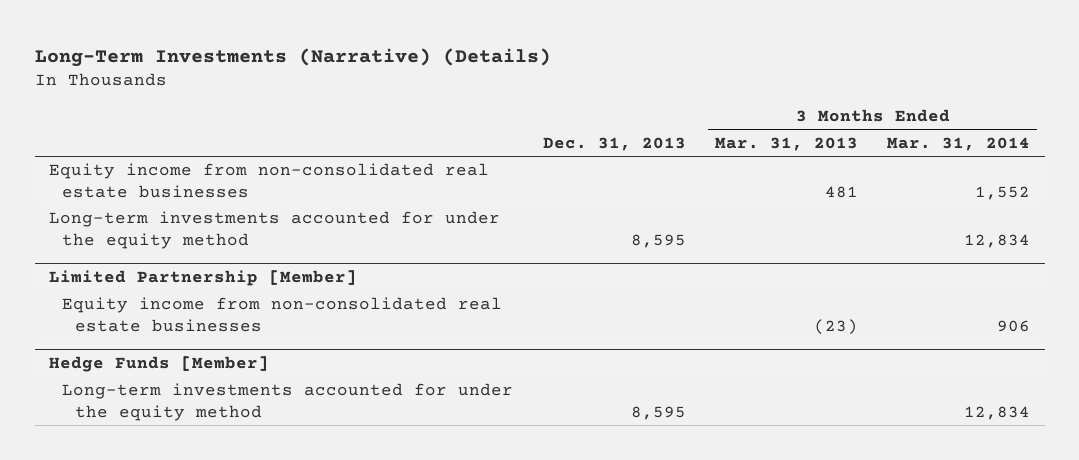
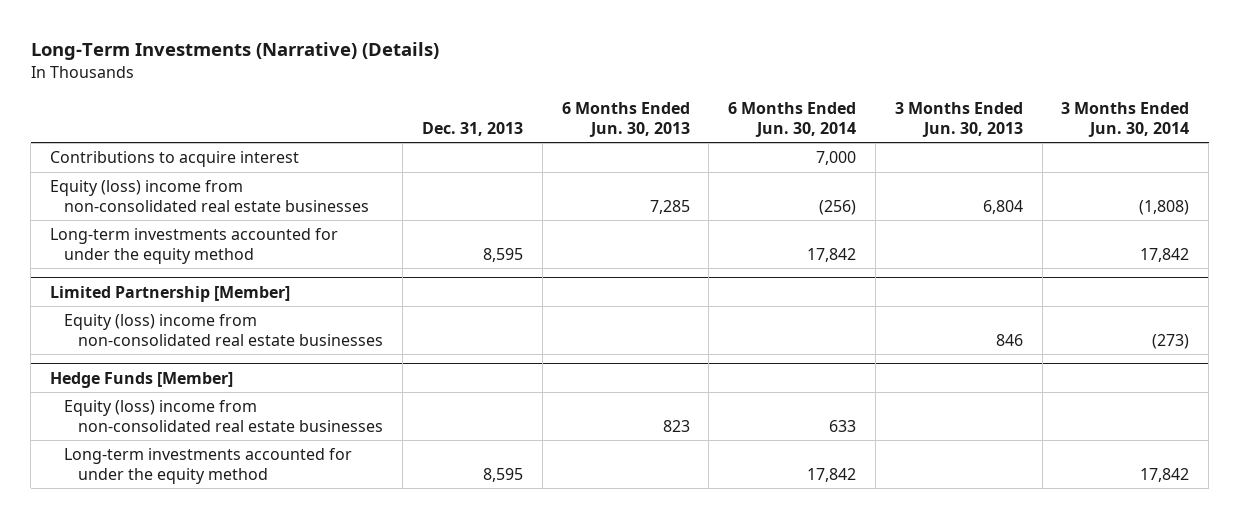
- | Dec. 31, 2013 | 3 Months Ended Mar. 31, 2013 | 3 Months Ended Mar. 31, 2014
+ | Dec. 31, 2013 | 6 Months Ended Jun. 30, 2013 | 6 Months Ended Jun. 30, 2014 | 3 Months Ended Jun. 30, 2013 | 3 Months Ended Jun. 30, 2014
- Equity income from non-consolidated real estate businesses | | 481 | 1,552
+ Contributions to acquire interest | | | 7,000 | |
+ Equity (loss) income from non-consolidated real estate businesses | | 7,285 | (256) | 6,804 | (1,808)
@ Limited Partnership [Member]
- Equity income from non-consolidated real estate businesses | | (23) | 906
+ Equity (loss) income from non-consolidated real estate businesses | | | | 846 | (273)
@ Hedge Funds [Member]
+ Equity (loss) income from non-consolidated real estate businesses | | 823 | 633 | |

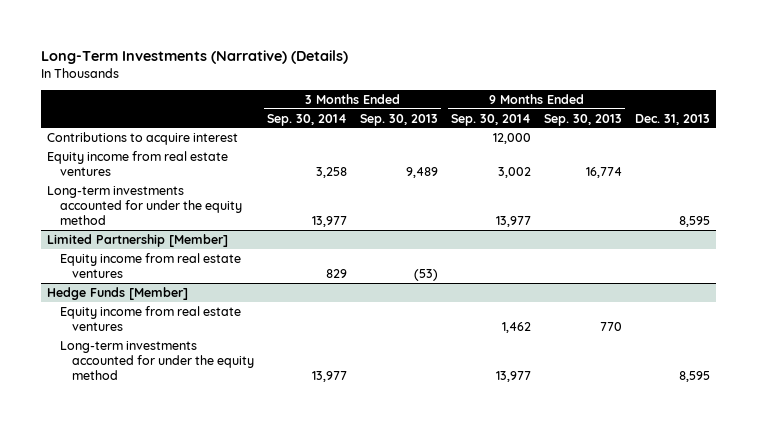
- | Dec. 31, 2013 | 6 Months Ended Jun. 30, 2013 | 6 Months Ended Jun. 30, 2014 | 3 Months Ended Jun. 30, 2013 | 3 Months Ended Jun. 30, 2014
+ | 3 Months Ended Sep. 30, 2014 | 3 Months Ended Sep. 30, 2013 | 9 Months Ended Sep. 30, 2014 | 9 Months Ended Sep. 30, 2013 | Dec. 31, 2013
- Equity (loss) income from non-consolidated real estate businesses | | 7,285 | (256) | 6,804 | (1,808)
+ Equity income from real estate ventures | 3,258 | 9,489 | 3,002 | 16,774 |
@ Limited Partnership [Member]
- Equity (loss) income from non-consolidated real estate businesses | | | | 846 | (273)
+ Equity income from real estate ventures | 829 | (53) | | |
@ Hedge Funds [Member]
- Equity (loss) income from non-consolidated real estate businesses | | 823 | 633 | |
+ Equity income from real estate ventures | | | 1,462 | 770 |

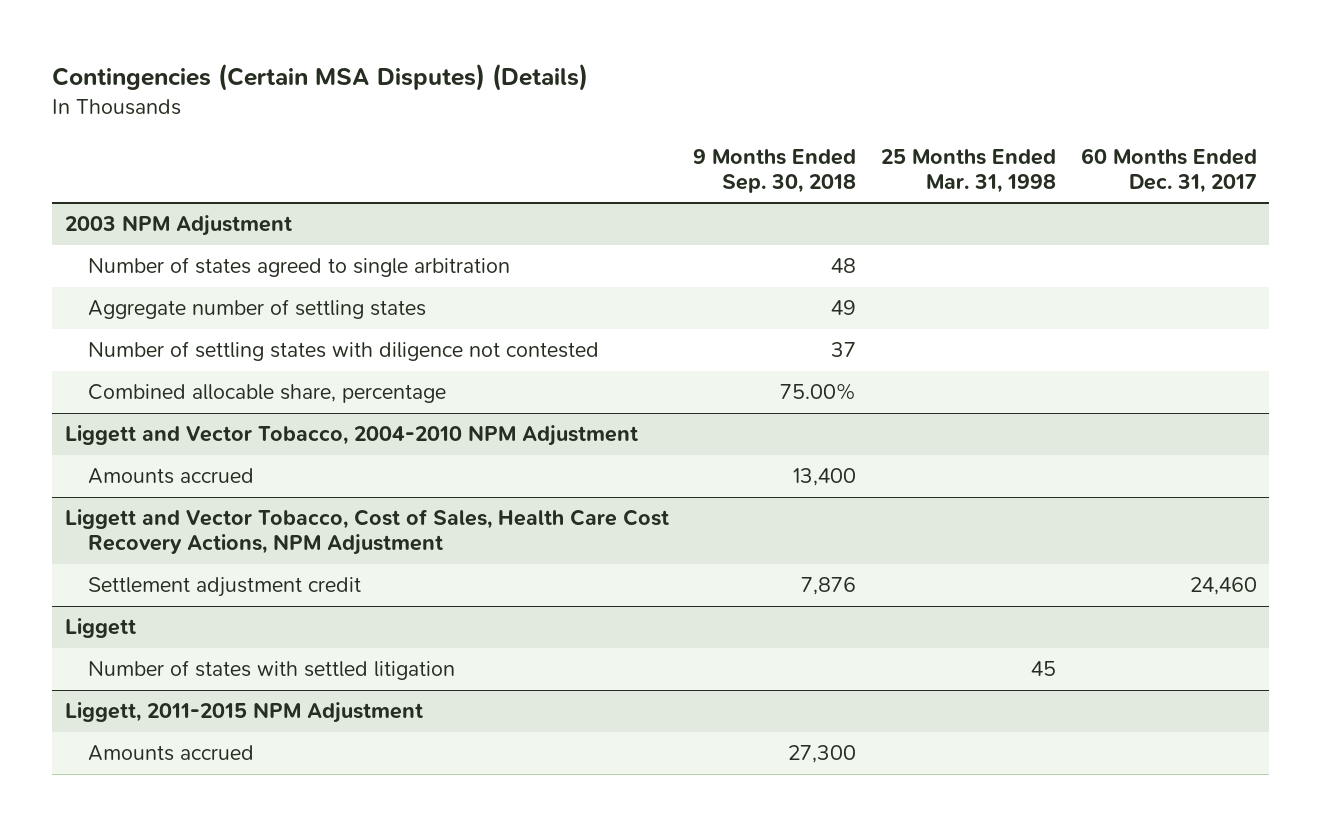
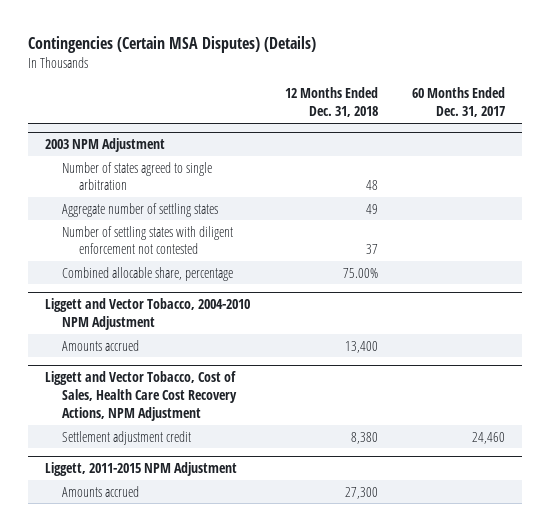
- | 9 Months Ended Sep. 30, 2018 | 25 Months Ended Mar. 31, 1998 | 60 Months Ended Dec. 31, 2017
+ | 12 Months Ended Dec. 31, 2018 | 60 Months Ended Dec. 31, 2017
@ 2003 NPM Adjustment
- Number of settling states with diligence not contested | 37 | |
+ Number of settling states with diligent enforcement not contested | 37 |
- Liggett
- Number of states with settled litigation | | 45 |

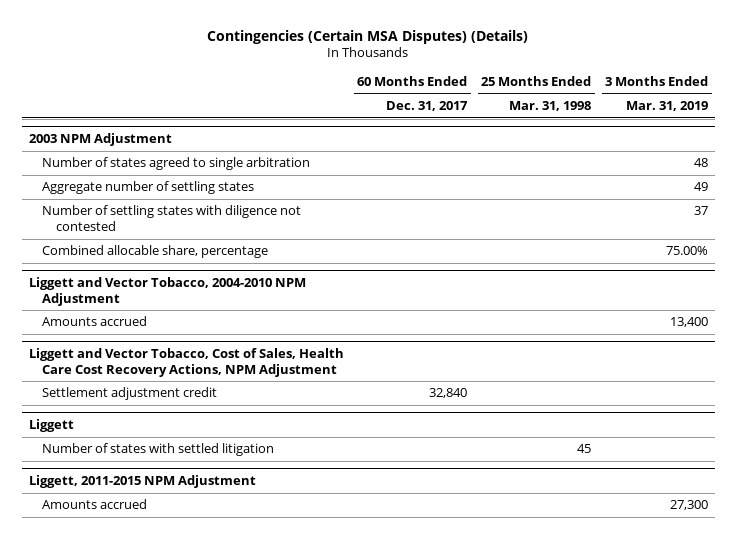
- | 12 Months Ended Dec. 31, 2018 | 60 Months Ended Dec. 31, 2017
+ | 60 Months Ended Dec. 31, 2017 | 25 Months Ended Mar. 31, 1998 | 3 Months Ended Mar. 31, 2019
@ 2003 NPM Adjustment
- Number of settling states with diligent enforcement not contested | 37 |
+ Number of settling states with diligence not contested | | | 37
@ Liggett and Vector Tobacco, Cost of Sales, Health Care Cost Recovery Actions, NPM Adjustment
- Settlement adjustment credit | 8,380 | 24,460
+ Settlement adjustment credit | 32,840 | |
+ Liggett
+ Number of states with settled litigation | | 45 |

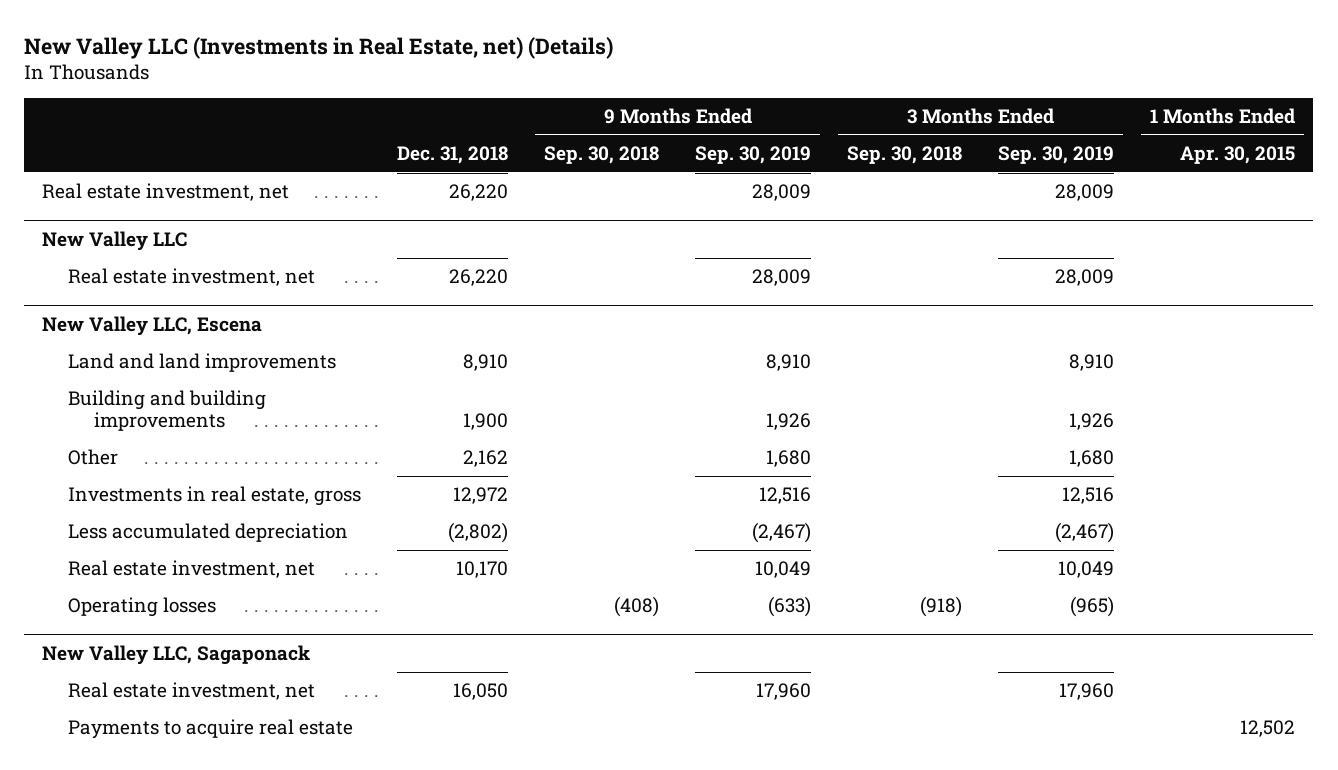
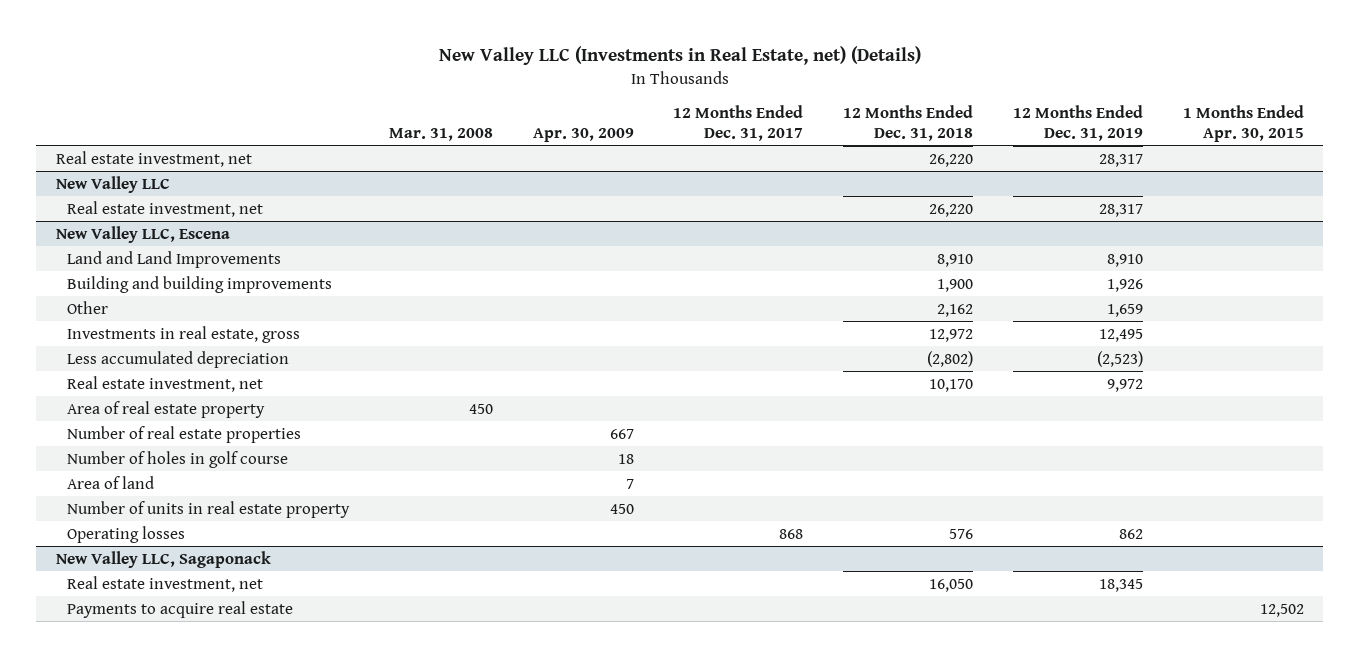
- | Dec. 31, 2018 | 9 Months Ended Sep. 30, 2018 | 9 Months Ended Sep. 30, 2019 | 3 Months Ended Sep. 30, 2018 | 3 Months Ended Sep. 30, 2019 | 1 Months Ended Apr. 30, 2015
+ | Mar. 31, 2008 | Apr. 30, 2009 | 12 Months Ended Dec. 31, 2017 | 12 Months Ended Dec. 31, 2018 | 12 Months Ended Dec. 31, 2019 | 1 Months Ended Apr. 30, 2015
@ New Valley LLC, Escena
- Land and land improvements | 8,910 | | 8,910 | | 8,910 |
+ Land and Land Improvements | | | | 8,910 | 8,910 |
+ Area of real estate property | 450 | | | | |
+ Number of real estate properties | | 667 | | | |
+ Number of holes in golf course | | 18 | | | |
+ Area of land | | 7 | | | |
+ Number of units in real estate property | | 450 | | | |

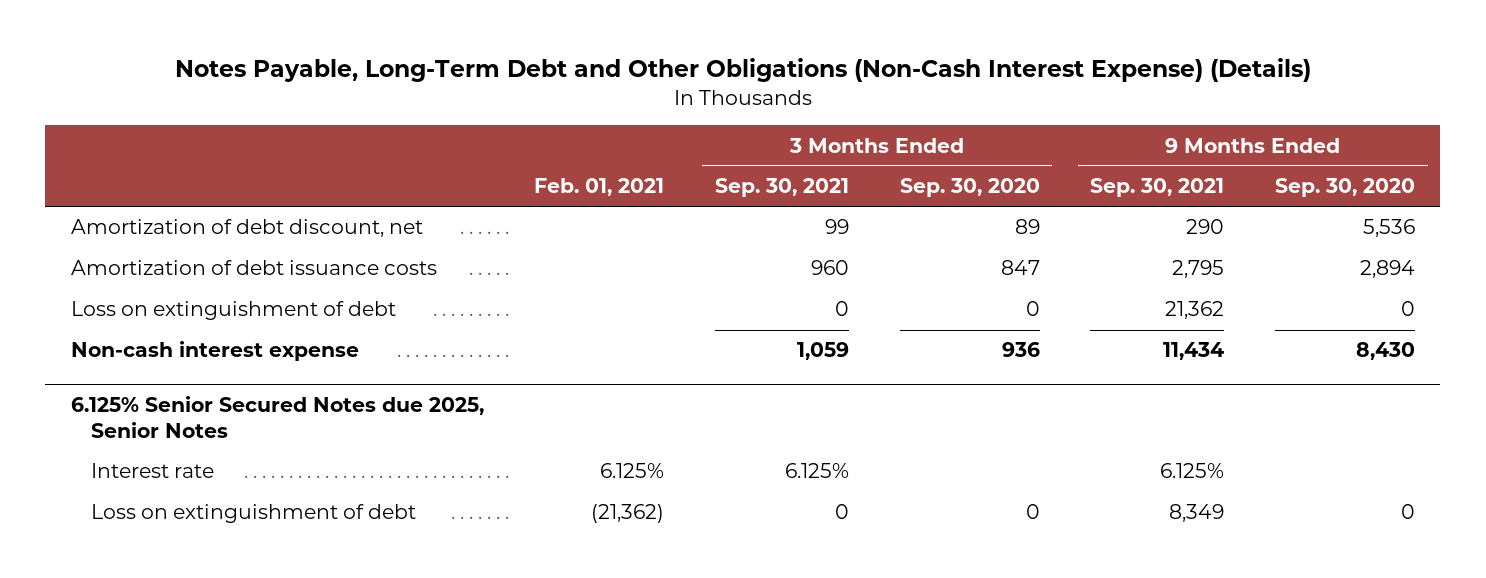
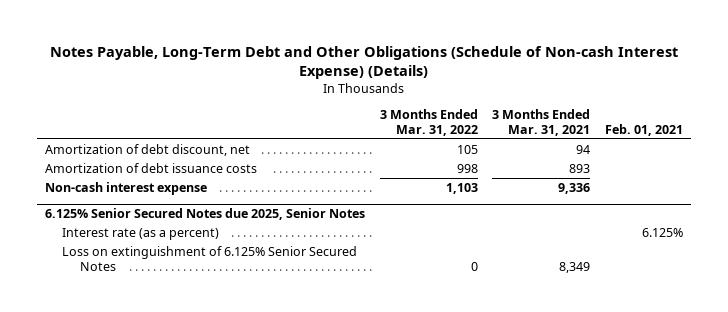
- Notes Payable, Long-Term Debt and Other Obligations (Non-Cash Interest Expense) (Details)
+ Notes Payable, Long-Term Debt and Other Obligations (Schedule of Non-cash Interest Expense) (Details)
- | Feb. 01, 2021 | 3 Months Ended Sep. 30, 2021 | 3 Months Ended Sep. 30, 2020 | 9 Months Ended Sep. 30, 2021 | 9 Months Ended Sep. 30, 2020
+ | 3 Months Ended Mar. 31, 2022 | 3 Months Ended Mar. 31, 2021 | Feb. 01, 2021
- Loss on extinguishment of debt | | 0 | 0 | 21,362 | 0
@ 6.125% Senior Secured Notes due 2025, Senior Notes
- Interest rate | 6.125% | 6.125% | | 6.125% |
- Loss on extinguishment of debt | (21,362) | 0 | 0 | 8,349 | 0
+ Interest rate (as a percent) | | | 6.125%
+ Loss on extinguishment of 6.125% Senior Secured Notes | 0 | 8,349 |

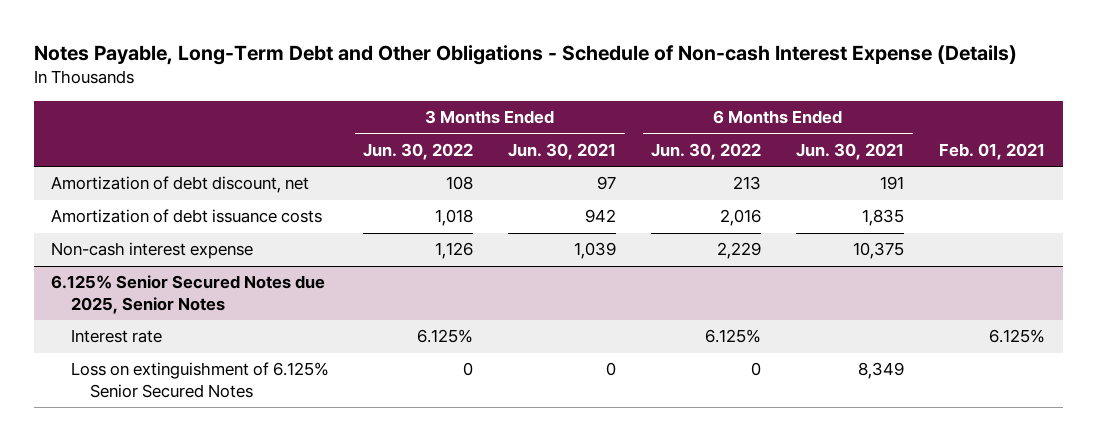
- Notes Payable, Long-Term Debt and Other Obligations (Schedule of Non-cash Interest Expense) (Details)
+ Notes Payable, Long-Term Debt and Other Obligations - Schedule of Non-cash Interest Expense (Details)
- | 3 Months Ended Mar. 31, 2022 | 3 Months Ended Mar. 31, 2021 | Feb. 01, 2021
+ | 3 Months Ended Jun. 30, 2022 | 3 Months Ended Jun. 30, 2021 | 6 Months Ended Jun. 30, 2022 | 6 Months Ended Jun. 30, 2021 | Feb. 01, 2021
@ 6.125% Senior Secured Notes due 2025, Senior Notes
- Interest rate (as a percent) | | | 6.125%
+ Interest rate | 6.125% | | 6.125% | | 6.125%

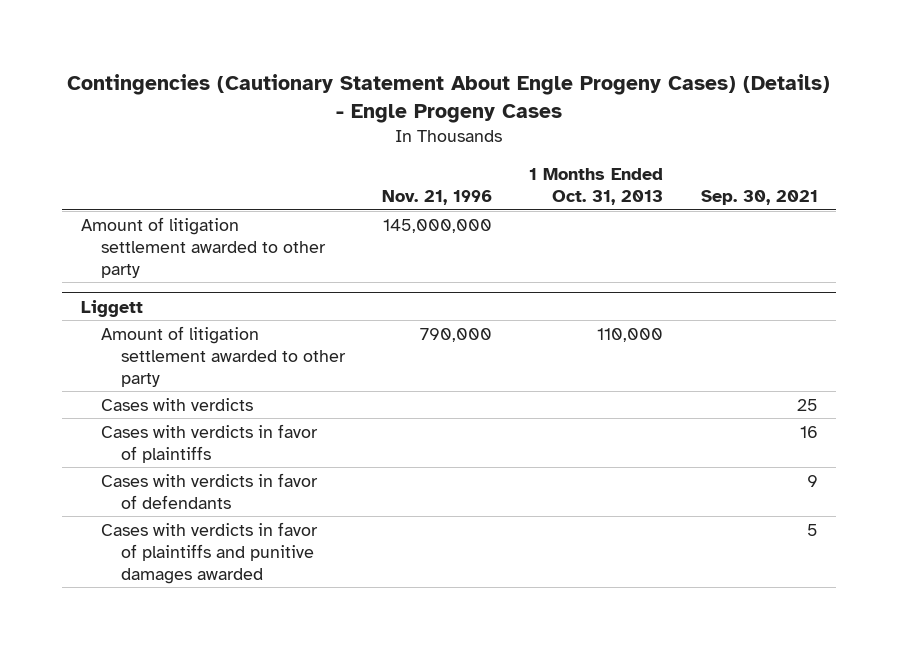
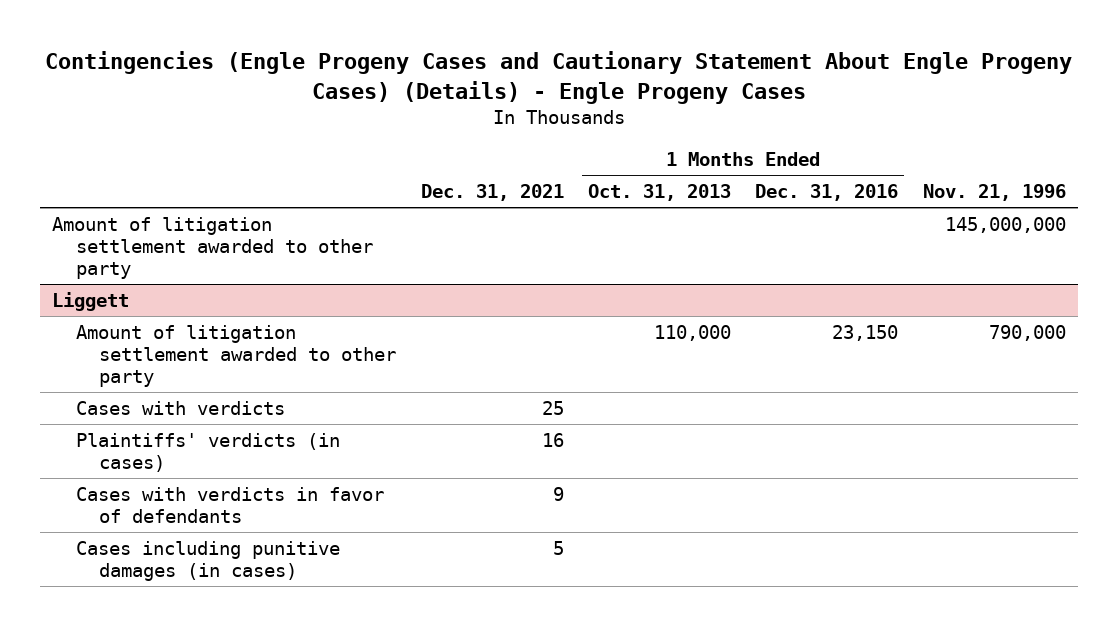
- Contingencies (Cautionary Statement About Engle Progeny Cases) (Details) - Engle Progeny Cases
+ Contingencies (Engle Progeny Cases and Cautionary Statement About Engle Progeny Cases) (Details) - Engle Progeny Cases
- | Nov. 21, 1996 | 1 Months Ended Oct. 31, 2013 | Sep. 30, 2021
+ | Dec. 31, 2021 | 1 Months Ended Oct. 31, 2013 | 1 Months Ended Dec. 31, 2016 | Nov. 21, 1996
@ Liggett
- Cases with verdicts in favor of plaintiffs | | | 16
+ Plaintiffs' verdicts (in cases) | 16 | | |
- Cases with verdicts in favor of plaintiffs and punitive damages awarded | | | 5
+ Cases including punitive damages (in cases) | 5 | | |

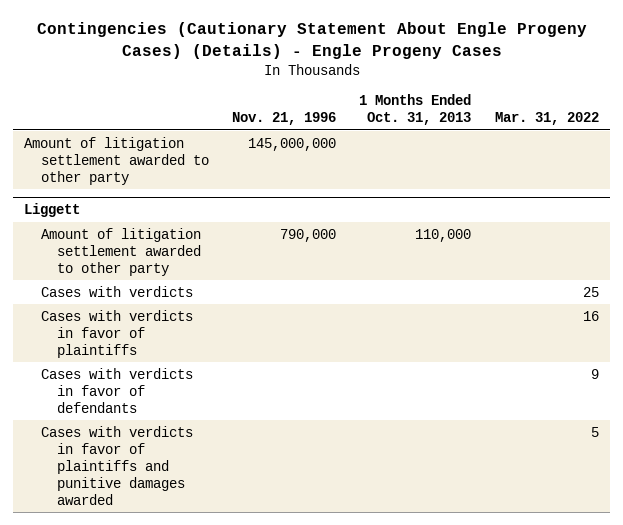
- Contingencies (Engle Progeny Cases and Cautionary Statement About Engle Progeny Cases) (Details) - Engle Progeny Cases
+ Contingencies (Cautionary Statement About Engle Progeny Cases) (Details) - Engle Progeny Cases
- | Dec. 31, 2021 | 1 Months Ended Oct. 31, 2013 | 1 Months Ended Dec. 31, 2016 | Nov. 21, 1996
+ | Nov. 21, 1996 | 1 Months Ended Oct. 31, 2013 | Mar. 31, 2022
@ Liggett
- Plaintiffs' verdicts (in cases) | 16 | | |
+ Cases with verdicts in favor of plaintiffs | | | 16
- Cases including punitive damages (in cases) | 5 | | |
+ Cases with verdicts in favor of plaintiffs and punitive damages awarded | | | 5

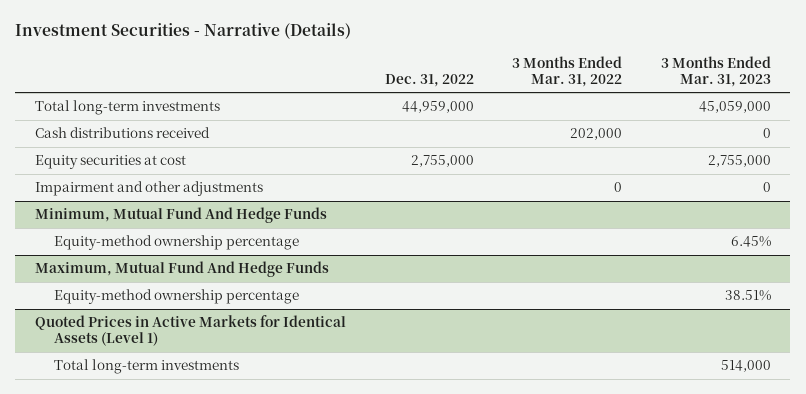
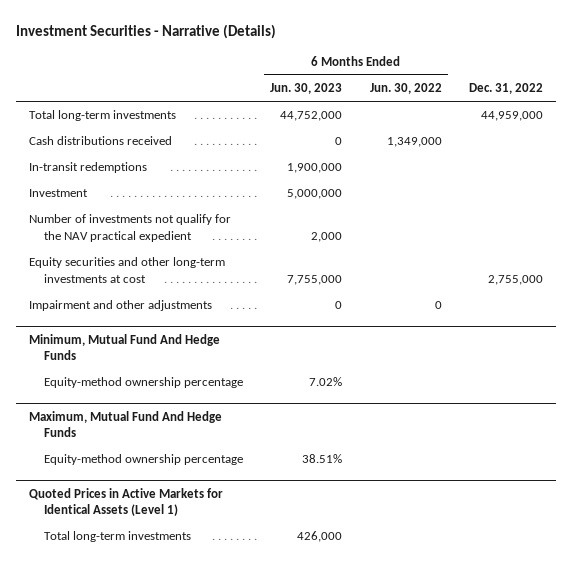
- | Dec. 31, 2022 | 3 Months Ended Mar. 31, 2022 | 3 Months Ended Mar. 31, 2023
+ | 6 Months Ended Jun. 30, 2023 | 6 Months Ended Jun. 30, 2022 | Dec. 31, 2022
- Equity securities at cost | 2,755,000 | | 2,755,000
+ In-transit redemptions | 1,900,000 | |
+ Investment | 5,000,000 | |
+ Number of investments not qualify for the NAV practical expedient | 2,000 | |
+ Equity securities and other long-term investments at cost | 7,755,000 | | 2,755,000

